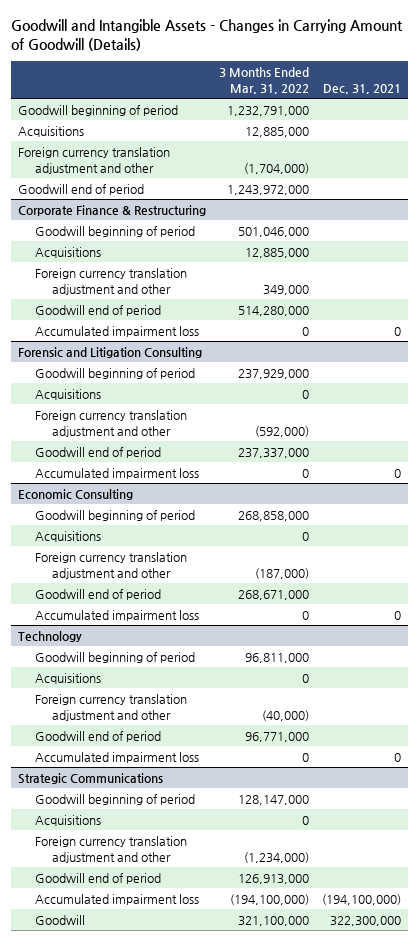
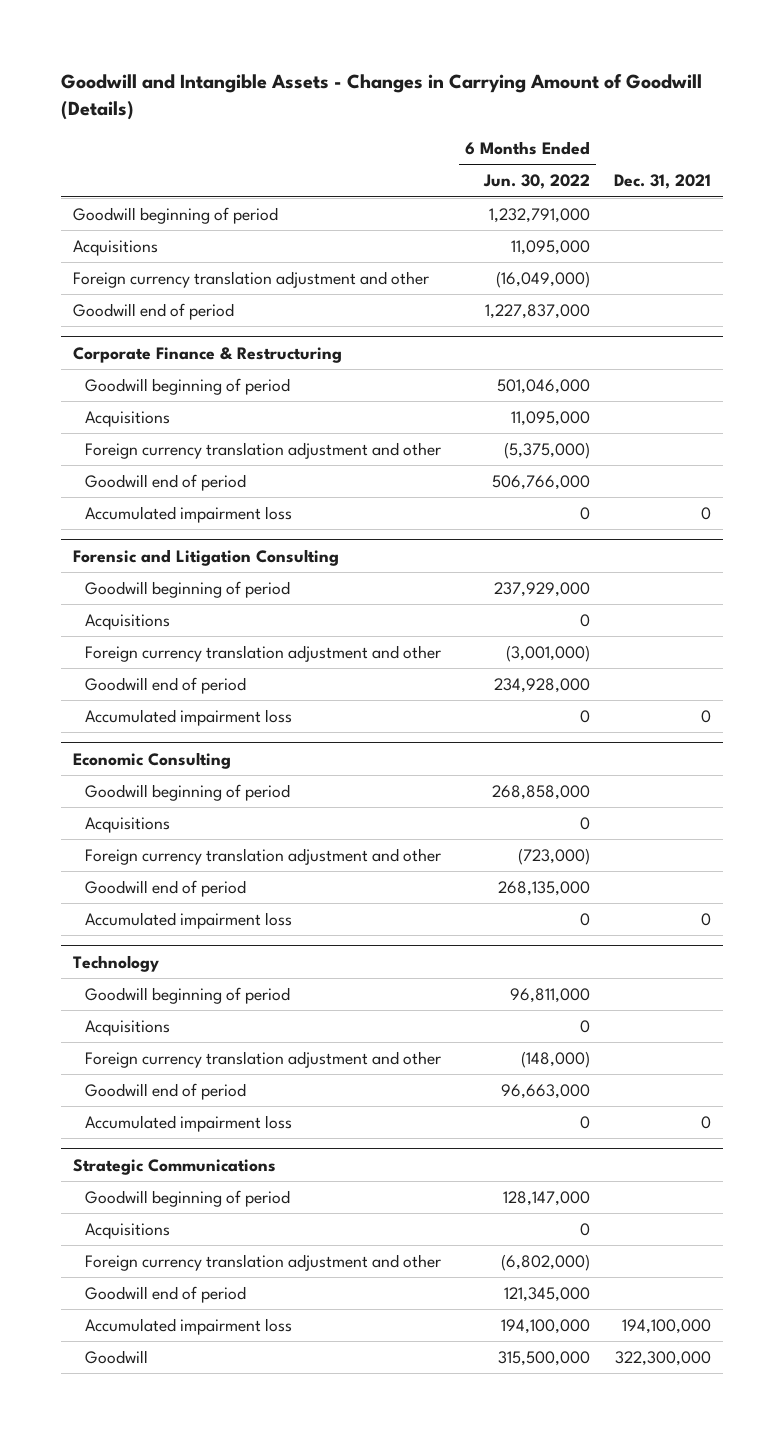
- | 3 Months Ended Mar. 31, 2022 | Dec. 31, 2021
+ | 6 Months Ended Jun. 30, 2022 | Dec. 31, 2021
@ Strategic Communications
- Accumulated impairment loss | (194,100,000) | (194,100,000)
+ Accumulated impairment loss | 194,100,000 | 194,100,000

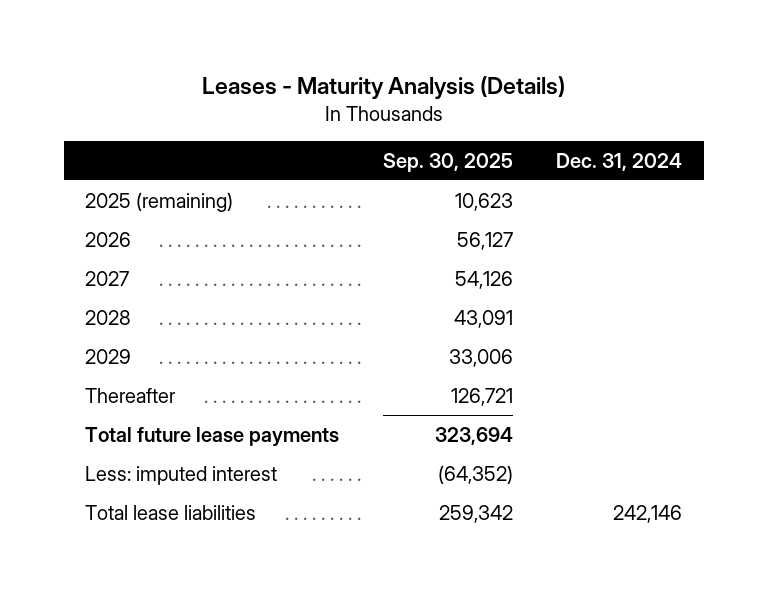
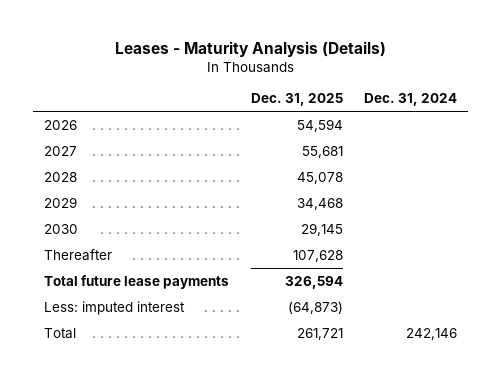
- | Sep. 30, 2025 | Dec. 31, 2024
+ | Dec. 31, 2025 | Dec. 31, 2024
- 2025 (remaining) | 10,623 |
+ 2030 | 29,145 |
- Total lease liabilities | 259,342 | 242,146
+ Total | 261,721 | 242,146

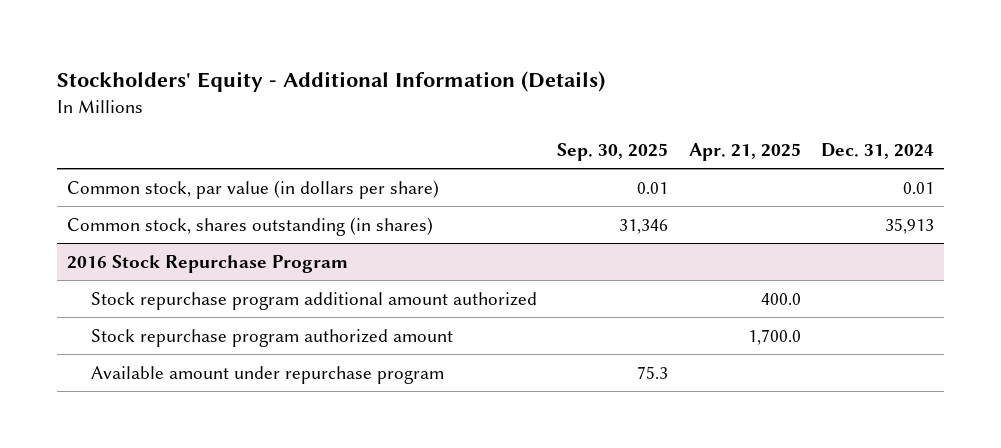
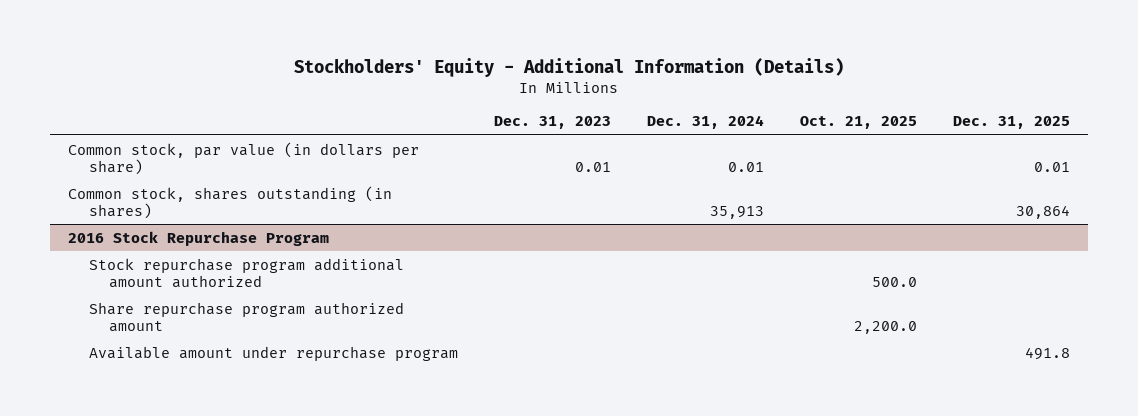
- | Sep. 30, 2025 | Apr. 21, 2025 | Dec. 31, 2024
+ | Dec. 31, 2023 | Dec. 31, 2024 | Oct. 21, 2025 | Dec. 31, 2025
@ 2016 Stock Repurchase Program
- Stock repurchase program authorized amount | | 1,700.0 |
+ Share repurchase program authorized amount | | | 2,200.0 |

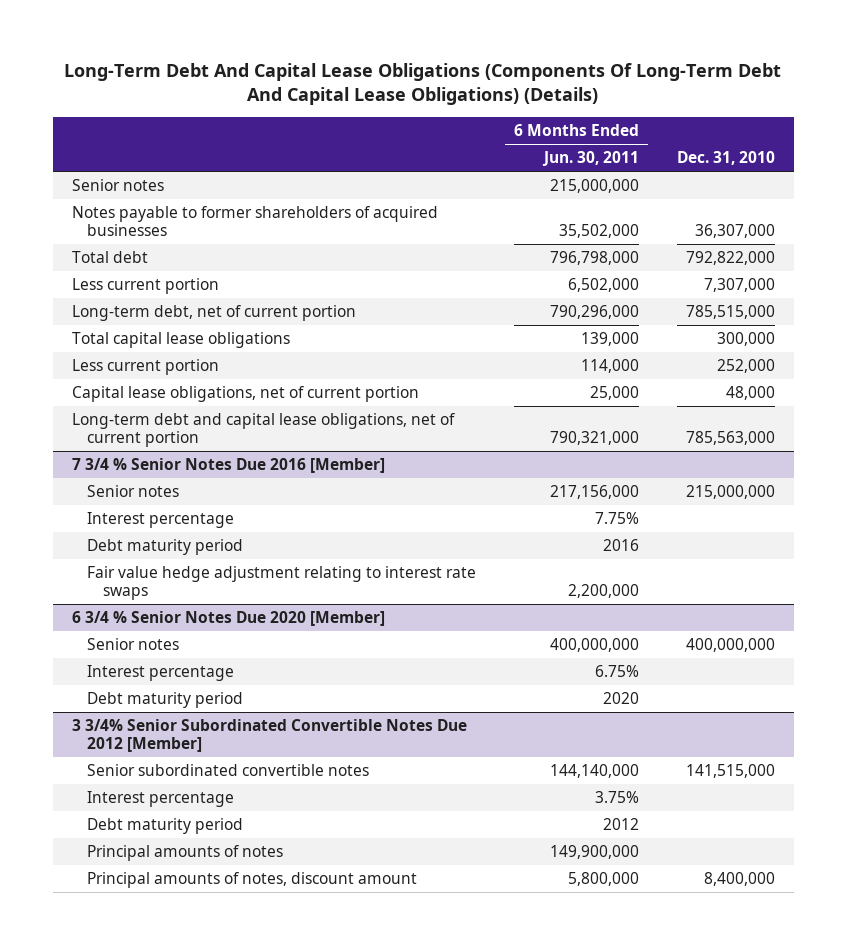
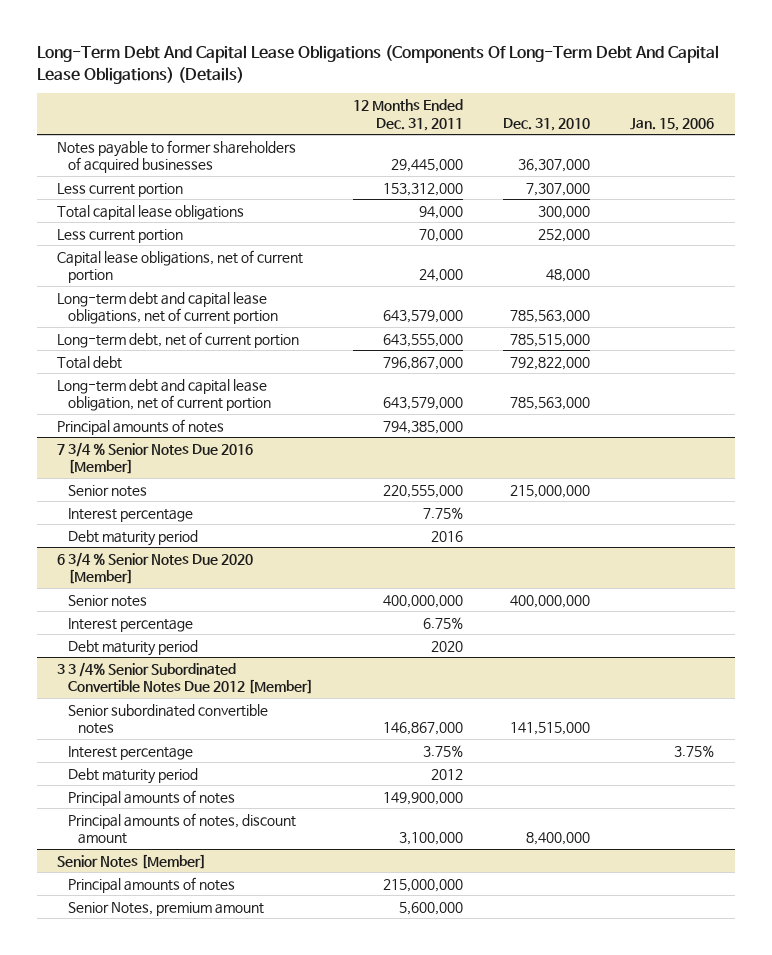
- | 6 Months Ended Jun. 30, 2011 | Dec. 31, 2010
+ | 12 Months Ended Dec. 31, 2011 | Dec. 31, 2010 | Jan. 15, 2006
- Senior notes | 215,000,000 |
moved down: Long-term debt, net of current portion | 643,555,000 | 785,515,000 |
moved down: Total debt | 796,867,000 | 792,822,000 |
+ Long-term debt and capital lease obligation, net of current portion | 643,579,000 | 785,563,000 |
+ Principal amounts of notes | 794,385,000 | |
@ 7 3/4 % Senior Notes Due 2016 [Member]
- Fair value hedge adjustment relating to interest rate swaps | 2,200,000 |
- 3 3/4% Senior Subordinated Convertible Notes Due 2012 [Member]
+ 3 3 /4% Senior Subordinated Convertible Notes Due 2012 [Member]
+ Senior Notes [Member]
+ Principal amounts of notes | 215,000,000 | |
+ Senior Notes, premium amount | 5,600,000 | |

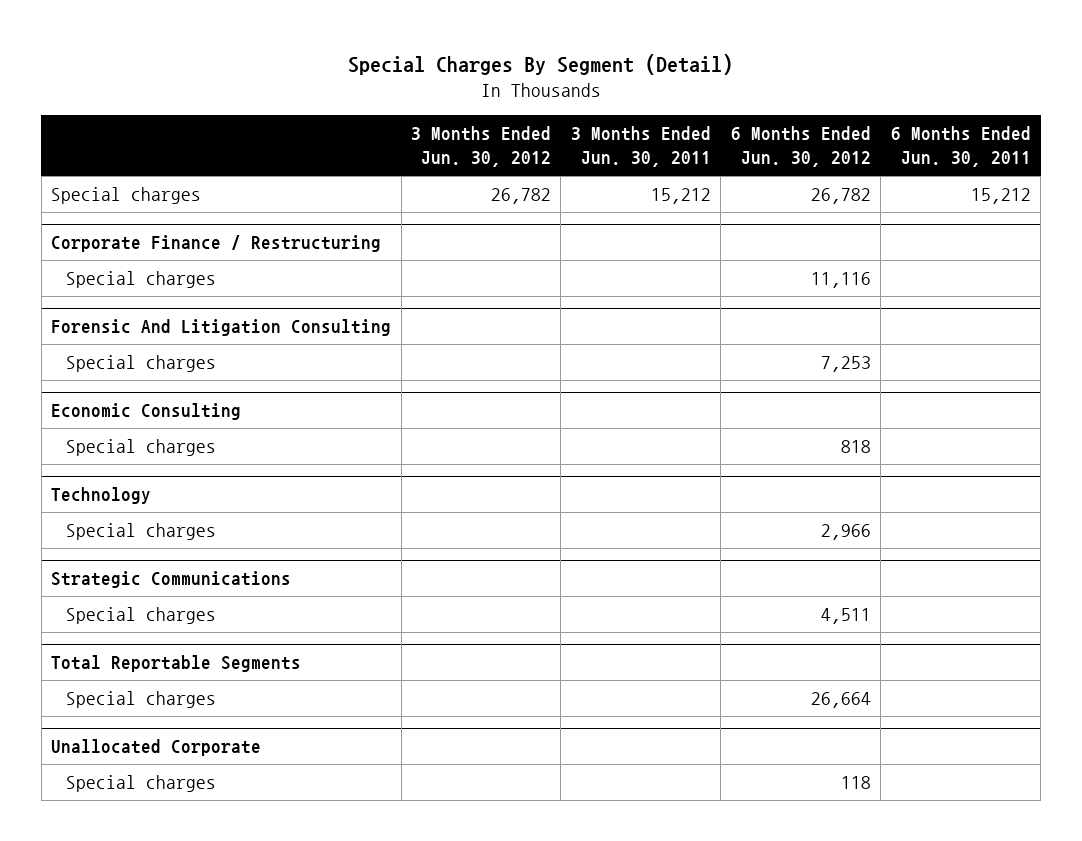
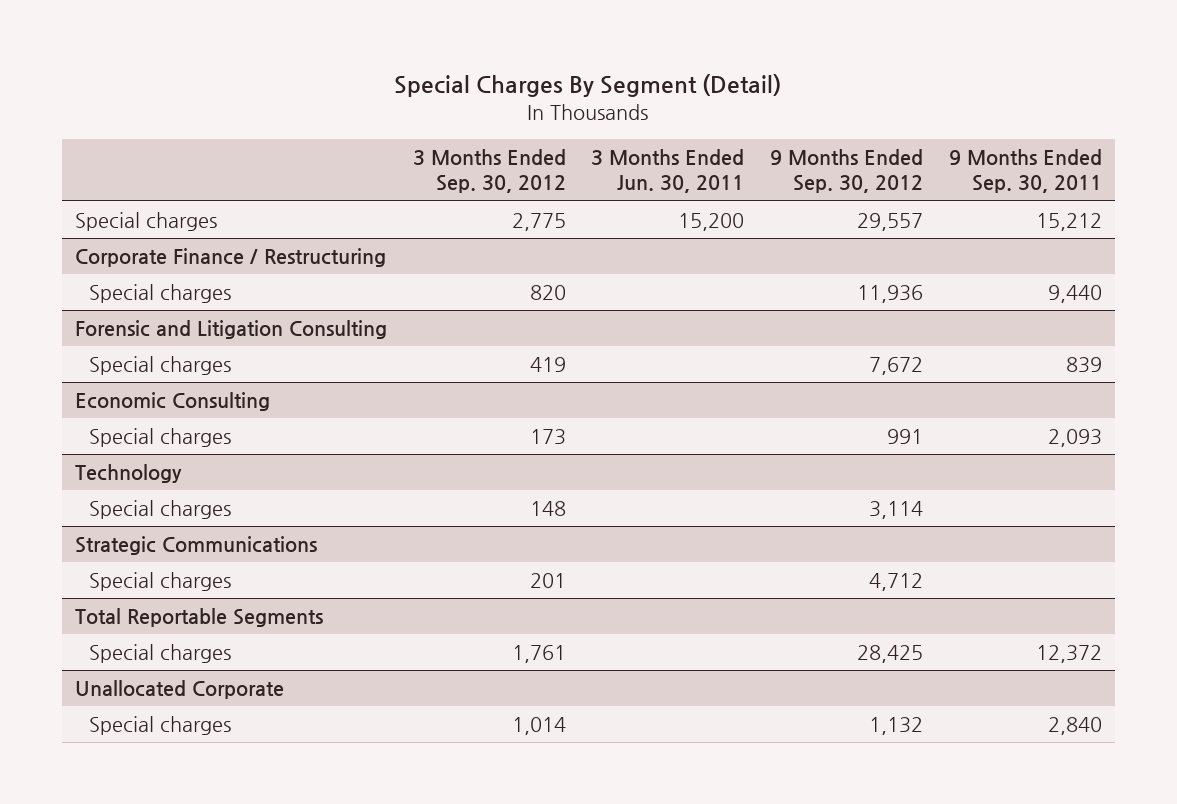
- | 3 Months Ended Jun. 30, 2012 | 3 Months Ended Jun. 30, 2011 | 6 Months Ended Jun. 30, 2012 | 6 Months Ended Jun. 30, 2011
+ | 3 Months Ended Sep. 30, 2012 | 3 Months Ended Jun. 30, 2011 | 9 Months Ended Sep. 30, 2012 | 9 Months Ended Sep. 30, 2011
- Special charges | 26,782 | 15,212 | 26,782 | 15,212
+ Special charges | 2,775 | 15,200 | 29,557 | 15,212
- Forensic And Litigation Consulting
+ Forensic and Litigation Consulting

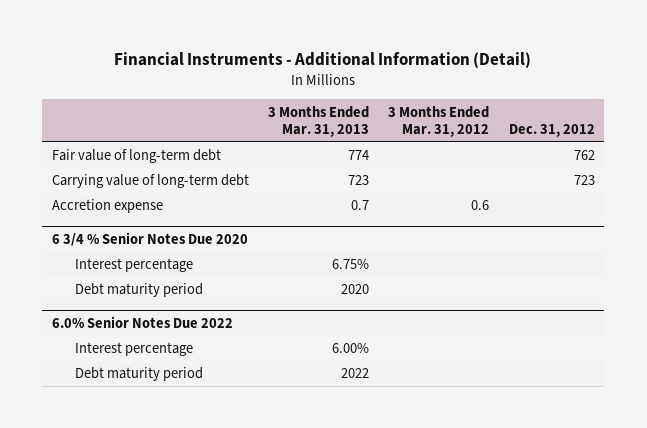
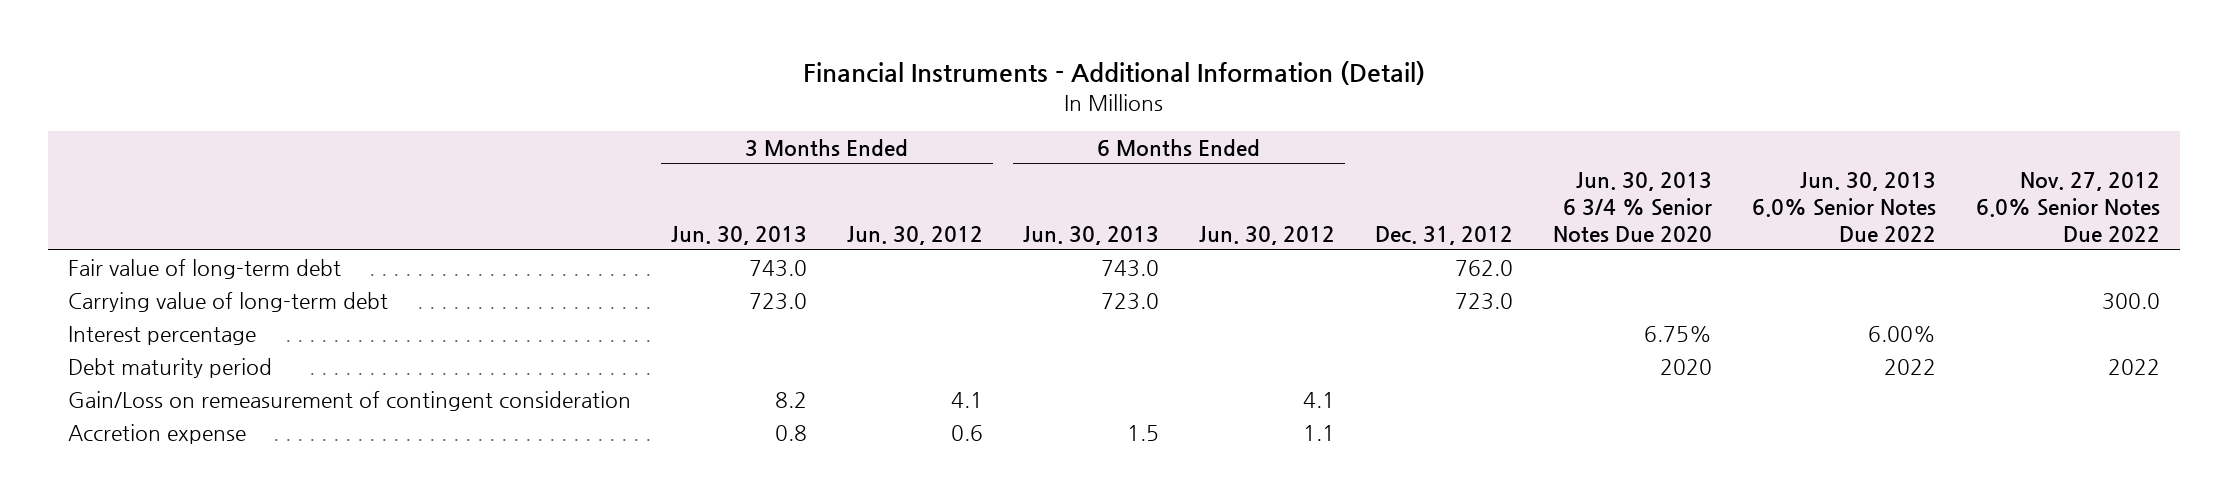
- | 3 Months Ended Mar. 31, 2013 | 3 Months Ended Mar. 31, 2012 | Dec. 31, 2012
+ | 3 Months Ended Jun. 30, 2013 | 3 Months Ended Jun. 30, 2012 | 6 Months Ended Jun. 30, 2013 | 6 Months Ended Jun. 30, 2012 | Dec. 31, 2012 | Jun. 30, 2013 6 3/4 % Senior Notes Due 2020 | Jun. 30, 2013 6.0% Senior Notes Due 2022 | Nov. 27, 2012 6.0% Senior Notes Due 2022
- Fair value of long-term debt | 774 | | 762
- Carrying value of long-term debt | 723 | | 723
+ Fair value of long-term debt | 743.0 | | 743.0 | | 762.0 | | |
+ Carrying value of long-term debt | 723.0 | | 723.0 | | 723.0 | | | 300.0
+ Interest percentage | | | | | | 6.75% | 6.00% |
+ Debt maturity period | | | | | | 2020 | 2022 | 2022
+ Gain/Loss on remeasurement of contingent consideration | 8.2 | 4.1 | | 4.1 | | | |
- 6 3/4 % Senior Notes Due 2020
- Interest percentage | 6.75% | |
- Debt maturity period | 2020 | |
- 6.0% Senior Notes Due 2022
- Interest percentage | 6.00% | |
- Debt maturity period | 2022 | |

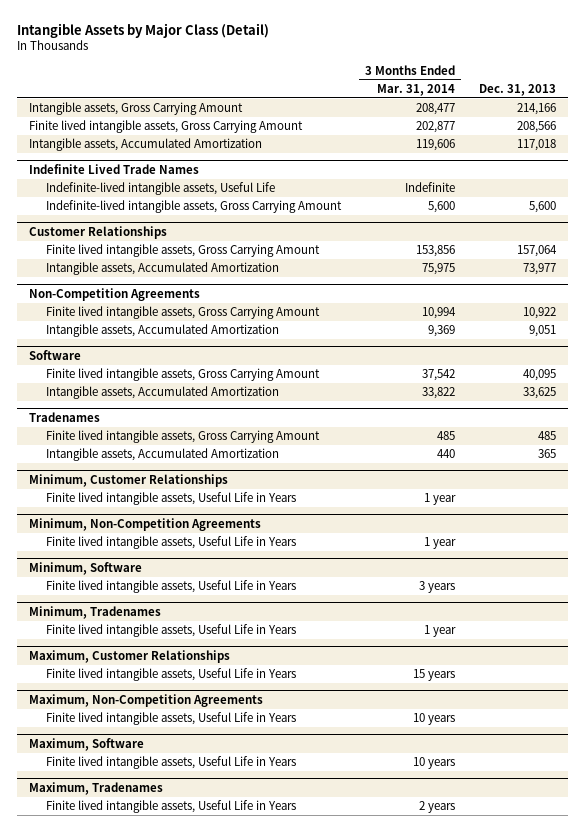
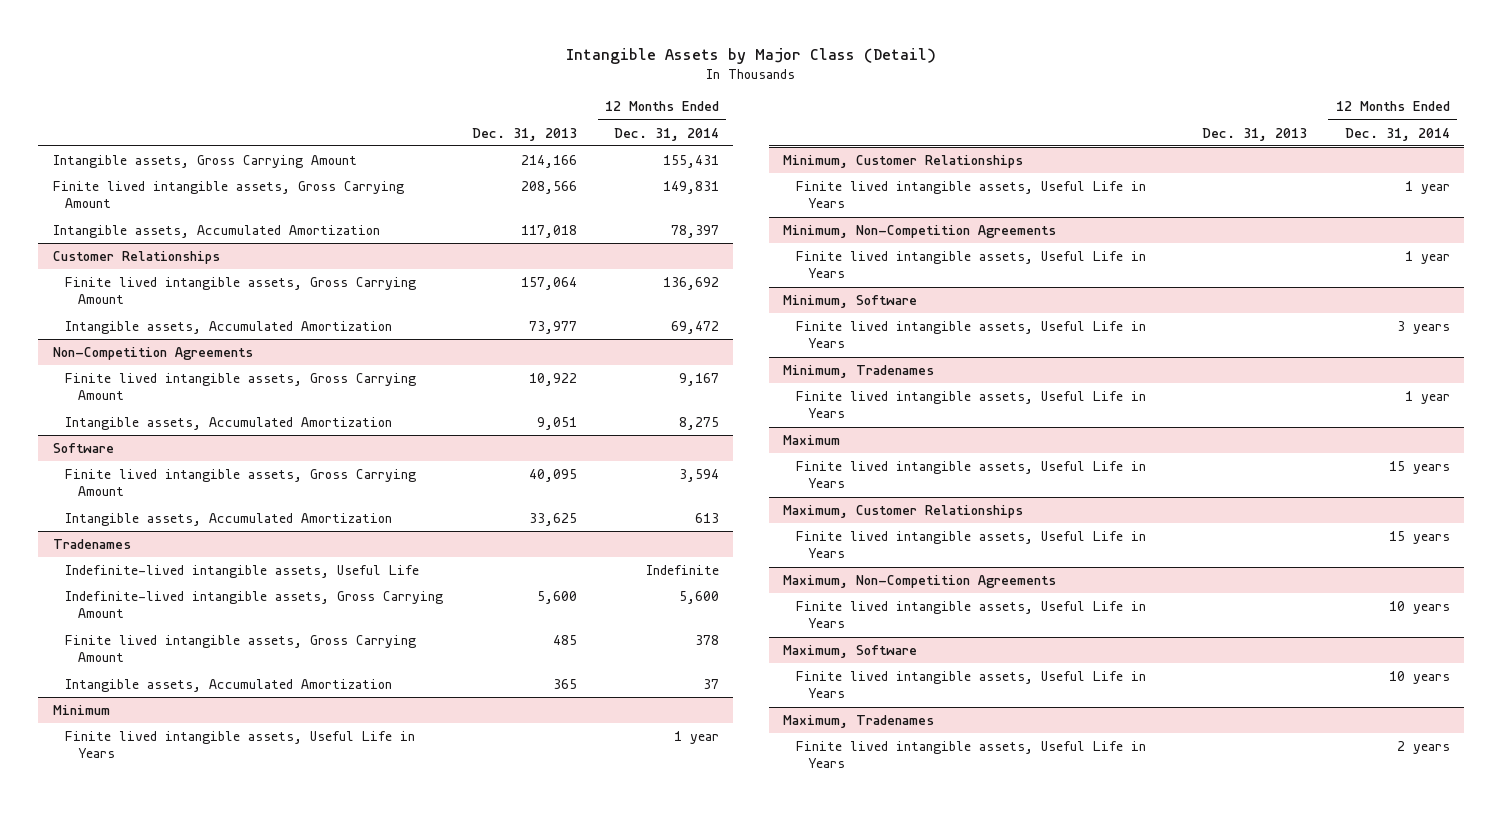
- | 3 Months Ended Mar. 31, 2014 | Dec. 31, 2013
+ | Dec. 31, 2013 | 12 Months Ended Dec. 31, 2014
- Indefinite Lived Trade Names
- Indefinite-lived intangible assets, Useful Life | Indefinite |
- Indefinite-lived intangible assets, Gross Carrying Amount | 5,600 | 5,600
@ Tradenames
+ Indefinite-lived intangible assets, Useful Life | | Indefinite
+ Indefinite-lived intangible assets, Gross Carrying Amount | 5,600 | 5,600
+ Minimum
+ Finite lived intangible assets, Useful Life in Years | | 1 year
+ Maximum
+ Finite lived intangible assets, Useful Life in Years | | 15 years

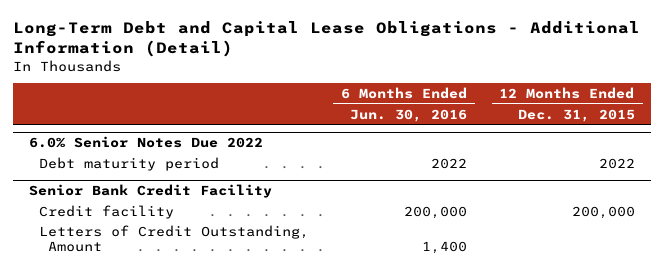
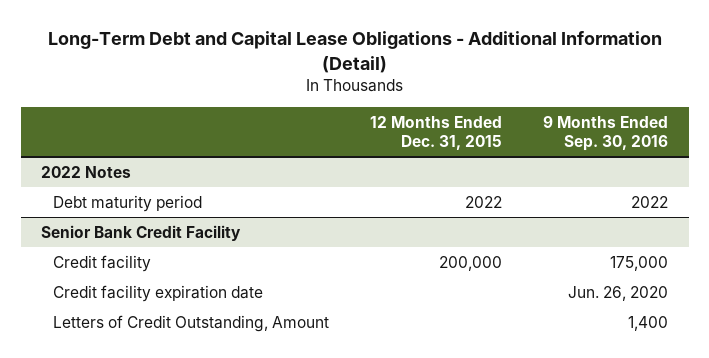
- | 6 Months Ended Jun. 30, 2016 | 12 Months Ended Dec. 31, 2015
+ | 12 Months Ended Dec. 31, 2015 | 9 Months Ended Sep. 30, 2016
- 6.0% Senior Notes Due 2022
+ 2022 Notes
@ Senior Bank Credit Facility
+ Credit facility expiration date | | Jun. 26, 2020

